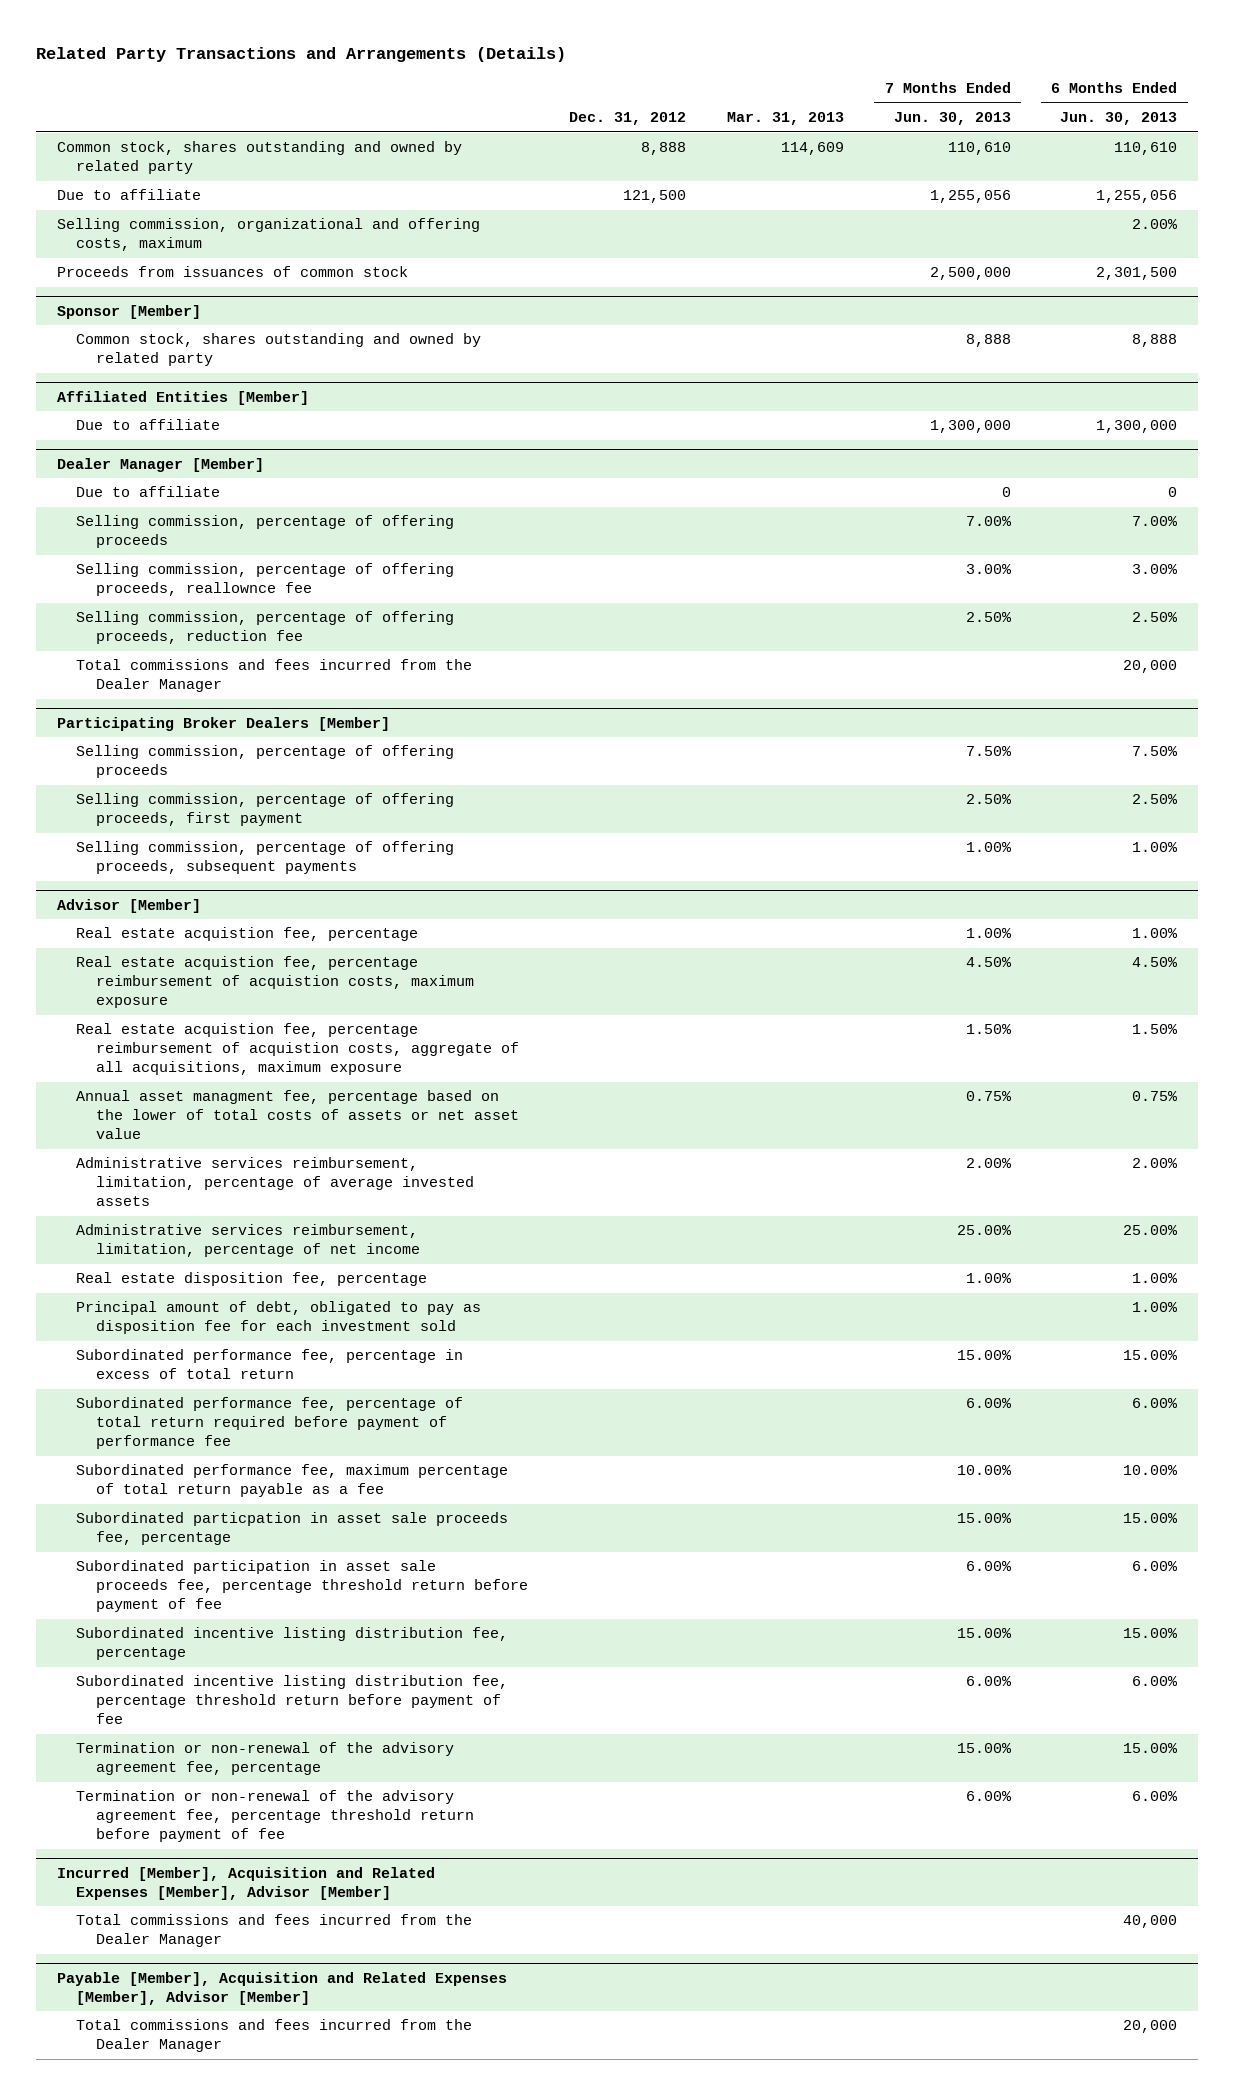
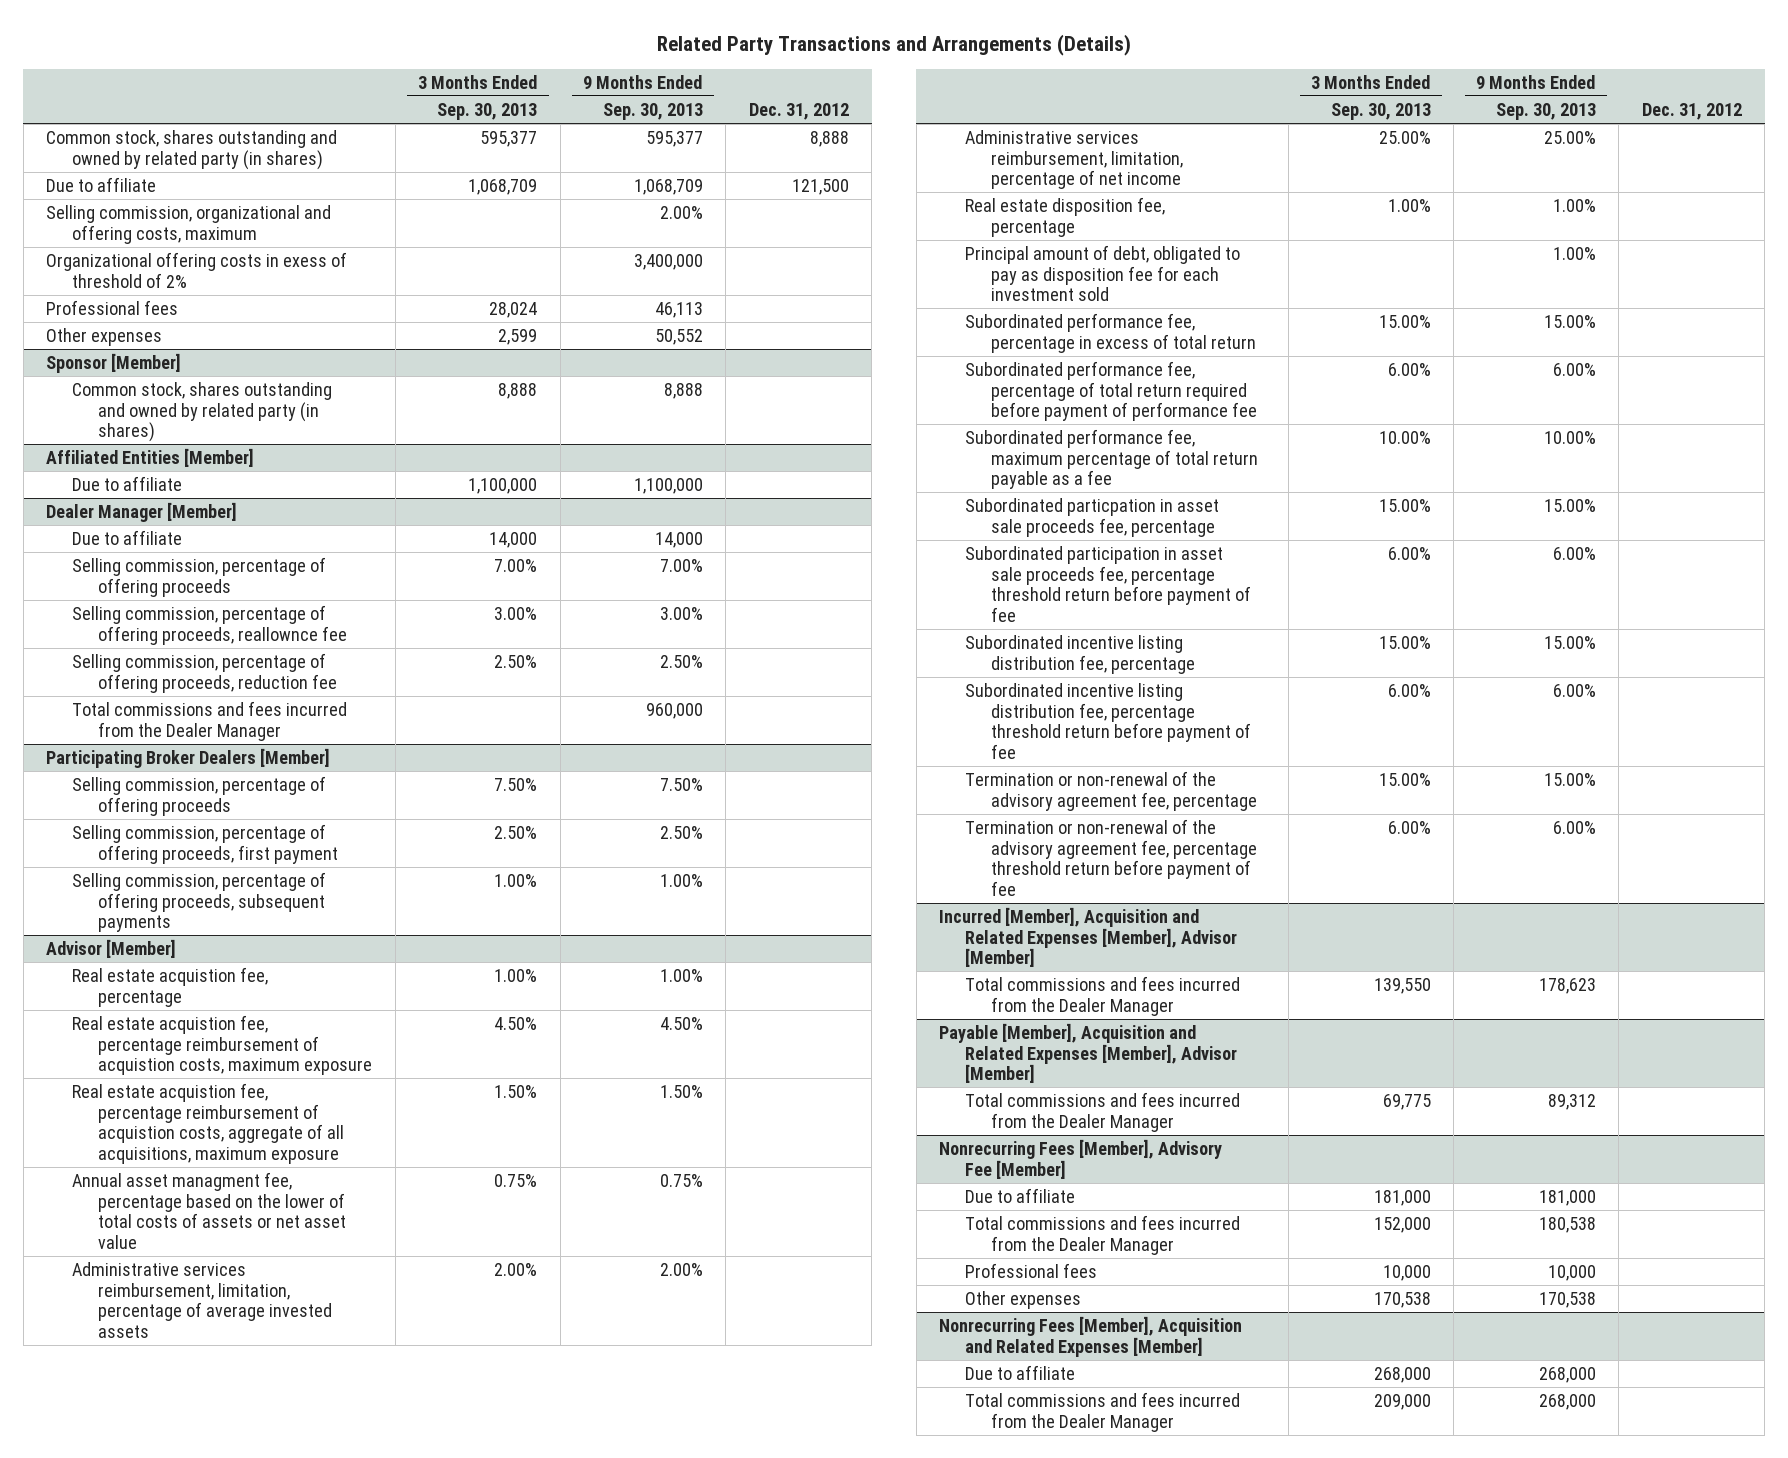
- | Dec. 31, 2012 | Mar. 31, 2013 | 7 Months Ended Jun. 30, 2013 | 6 Months Ended Jun. 30, 2013
+ | 3 Months Ended Sep. 30, 2013 | 9 Months Ended Sep. 30, 2013 | Dec. 31, 2012
- Common stock, shares outstanding and owned by related party | 8,888 | 114,609 | 110,610 | 110,610
+ Common stock, shares outstanding and owned by related party (in shares) | 595,377 | 595,377 | 8,888
- Proceeds from issuances of common stock | | | 2,500,000 | 2,301,500
+ Organizational offering costs in exess of threshold of 2% | | 3,400,000 |
+ Professional fees | 28,024 | 46,113 |
+ Other expenses | 2,599 | 50,552 |
@ Sponsor [Member]
- Common stock, shares outstanding and owned by related party | | | 8,888 | 8,888
+ Common stock, shares outstanding and owned by related party (in shares) | 8,888 | 8,888 |
+ Nonrecurring Fees [Member], Advisory Fee [Member]
+ Due to affiliate | 181,000 | 181,000 |
+ Total commissions and fees incurred from the Dealer Manager | 152,000 | 180,538 |
+ Professional fees | 10,000 | 10,000 |
+ Other expenses | 170,538 | 170,538 |
+ Nonrecurring Fees [Member], Acquisition and Related Expenses [Member]
+ Due to affiliate | 268,000 | 268,000 |
+ Total commissions and fees incurred from the Dealer Manager | 209,000 | 268,000 |

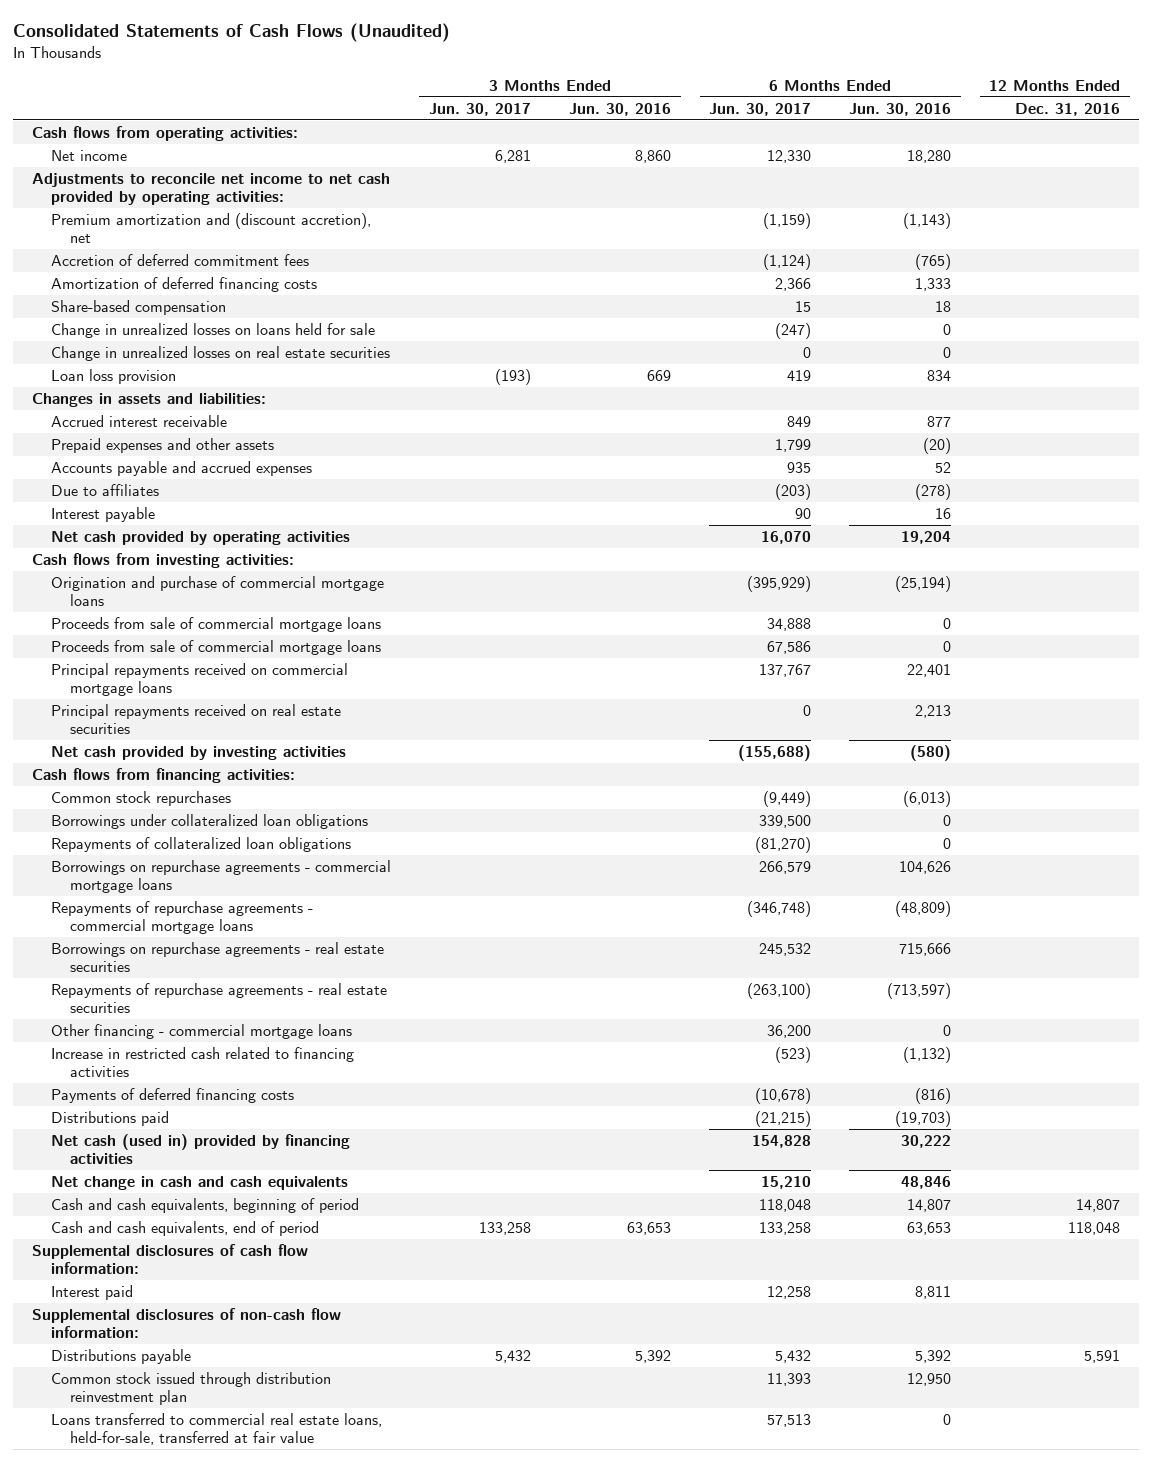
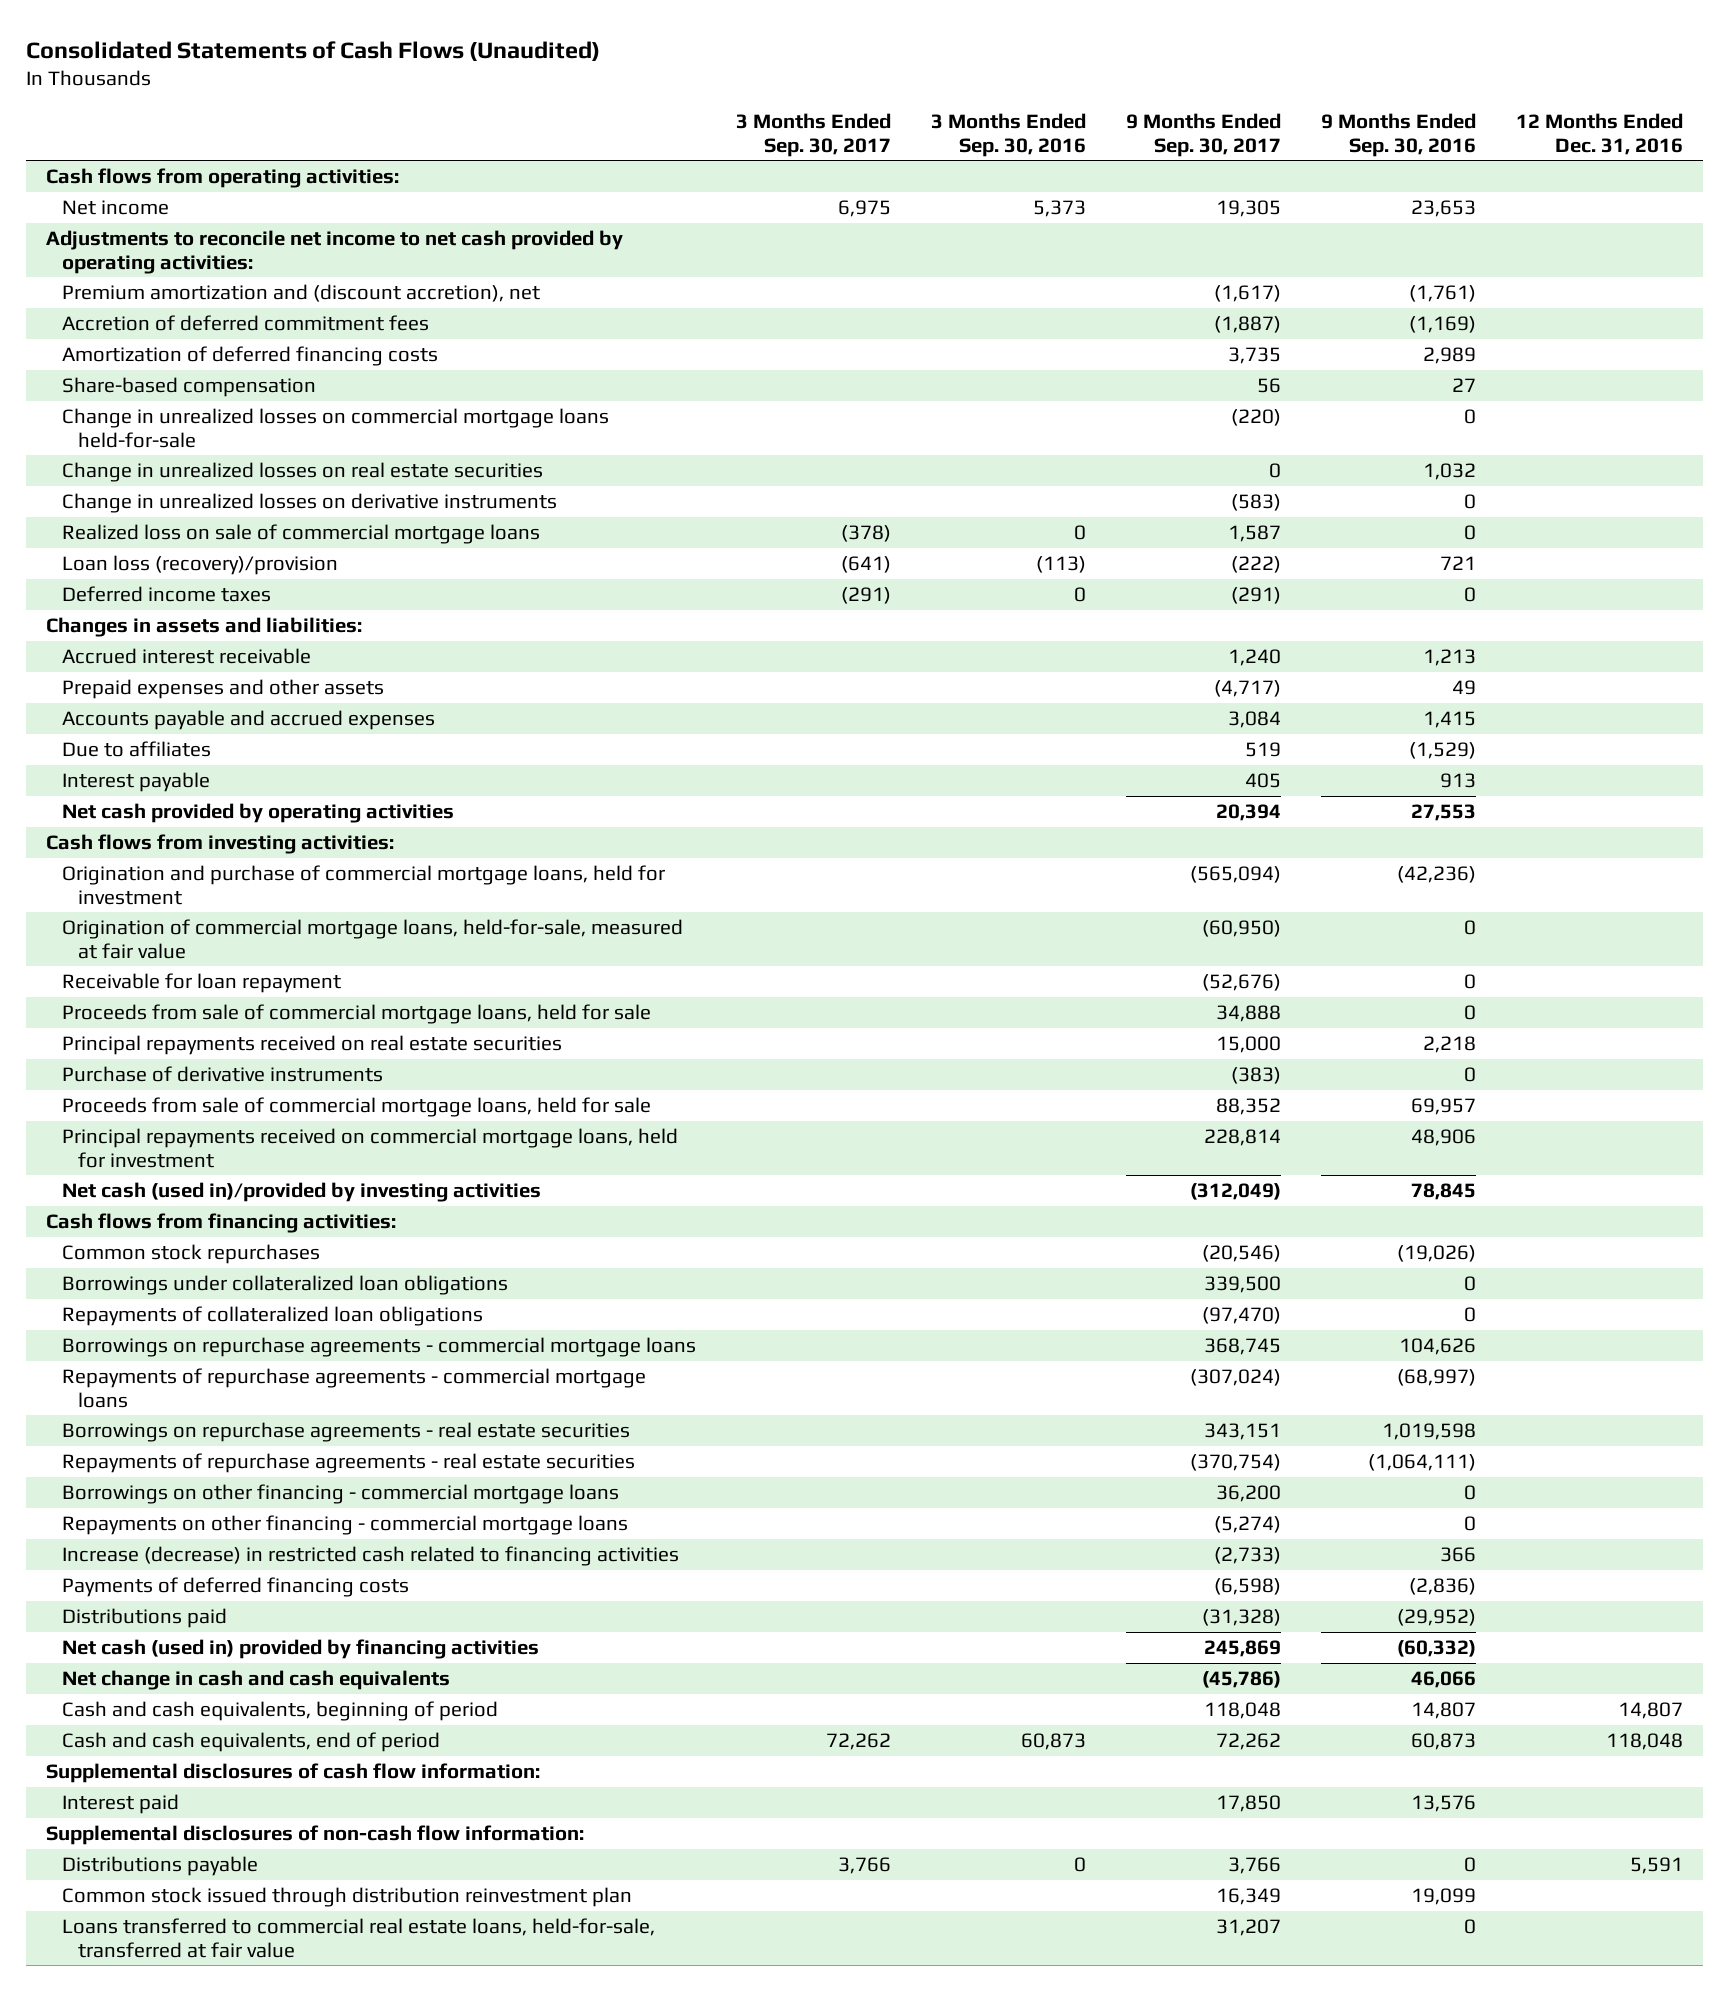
- | 3 Months Ended Jun. 30, 2017 | 3 Months Ended Jun. 30, 2016 | 6 Months Ended Jun. 30, 2017 | 6 Months Ended Jun. 30, 2016 | 12 Months Ended Dec. 31, 2016
+ | 3 Months Ended Sep. 30, 2017 | 3 Months Ended Sep. 30, 2016 | 9 Months Ended Sep. 30, 2017 | 9 Months Ended Sep. 30, 2016 | 12 Months Ended Dec. 31, 2016
- Change in unrealized losses on loans held for sale | | | (247) | 0 |
+ Change in unrealized losses on commercial mortgage loans held-for-sale | | | (220) | 0 |
- Loan loss provision | (193) | 669 | 419 | 834 |
+ Change in unrealized losses on derivative instruments | | | (583) | 0 |
+ Realized loss on sale of commercial mortgage loans | (378) | 0 | 1,587 | 0 |
+ Loan loss (recovery)/provision | (641) | (113) | (222) | 721 |
+ Deferred income taxes | (291) | 0 | (291) | 0 |
- Origination and purchase of commercial mortgage loans | | | (395,929) | (25,194) |
- Proceeds from sale of commercial mortgage loans | | | 34,888 | 0 |
- Proceeds from sale of commercial mortgage loans | | | 67,586 | 0 |
- Principal repayments received on commercial mortgage loans | | | 137,767 | 22,401 |
+ Origination and purchase of commercial mortgage loans, held for investment | | | (565,094) | (42,236) |
+ Origination of commercial mortgage loans, held-for-sale, measured at fair value | | | (60,950) | 0 |
+ Receivable for loan repayment | | | (52,676) | 0 |
+ Proceeds from sale of commercial mortgage loans, held for sale | | | 34,888 | 0 |
- Net cash provided by investing activities | | | (155,688) | (580) |
+ Purchase of derivative instruments | | | (383) | 0 |
+ Proceeds from sale of commercial mortgage loans, held for sale | | | 88,352 | 69,957 |
+ Principal repayments received on commercial mortgage loans, held for investment | | | 228,814 | 48,906 |
+ Net cash (used in)/provided by investing activities | | | (312,049) | 78,845 |
- Other financing - commercial mortgage loans | | | 36,200 | 0 |
- Increase in restricted cash related to financing activities | | | (523) | (1,132) |
+ Borrowings on other financing - commercial mortgage loans | | | 36,200 | 0 |
+ Repayments on other financing - commercial mortgage loans | | | (5,274) | 0 |
+ Increase (decrease) in restricted cash related to financing activities | | | (2,733) | 366 |

